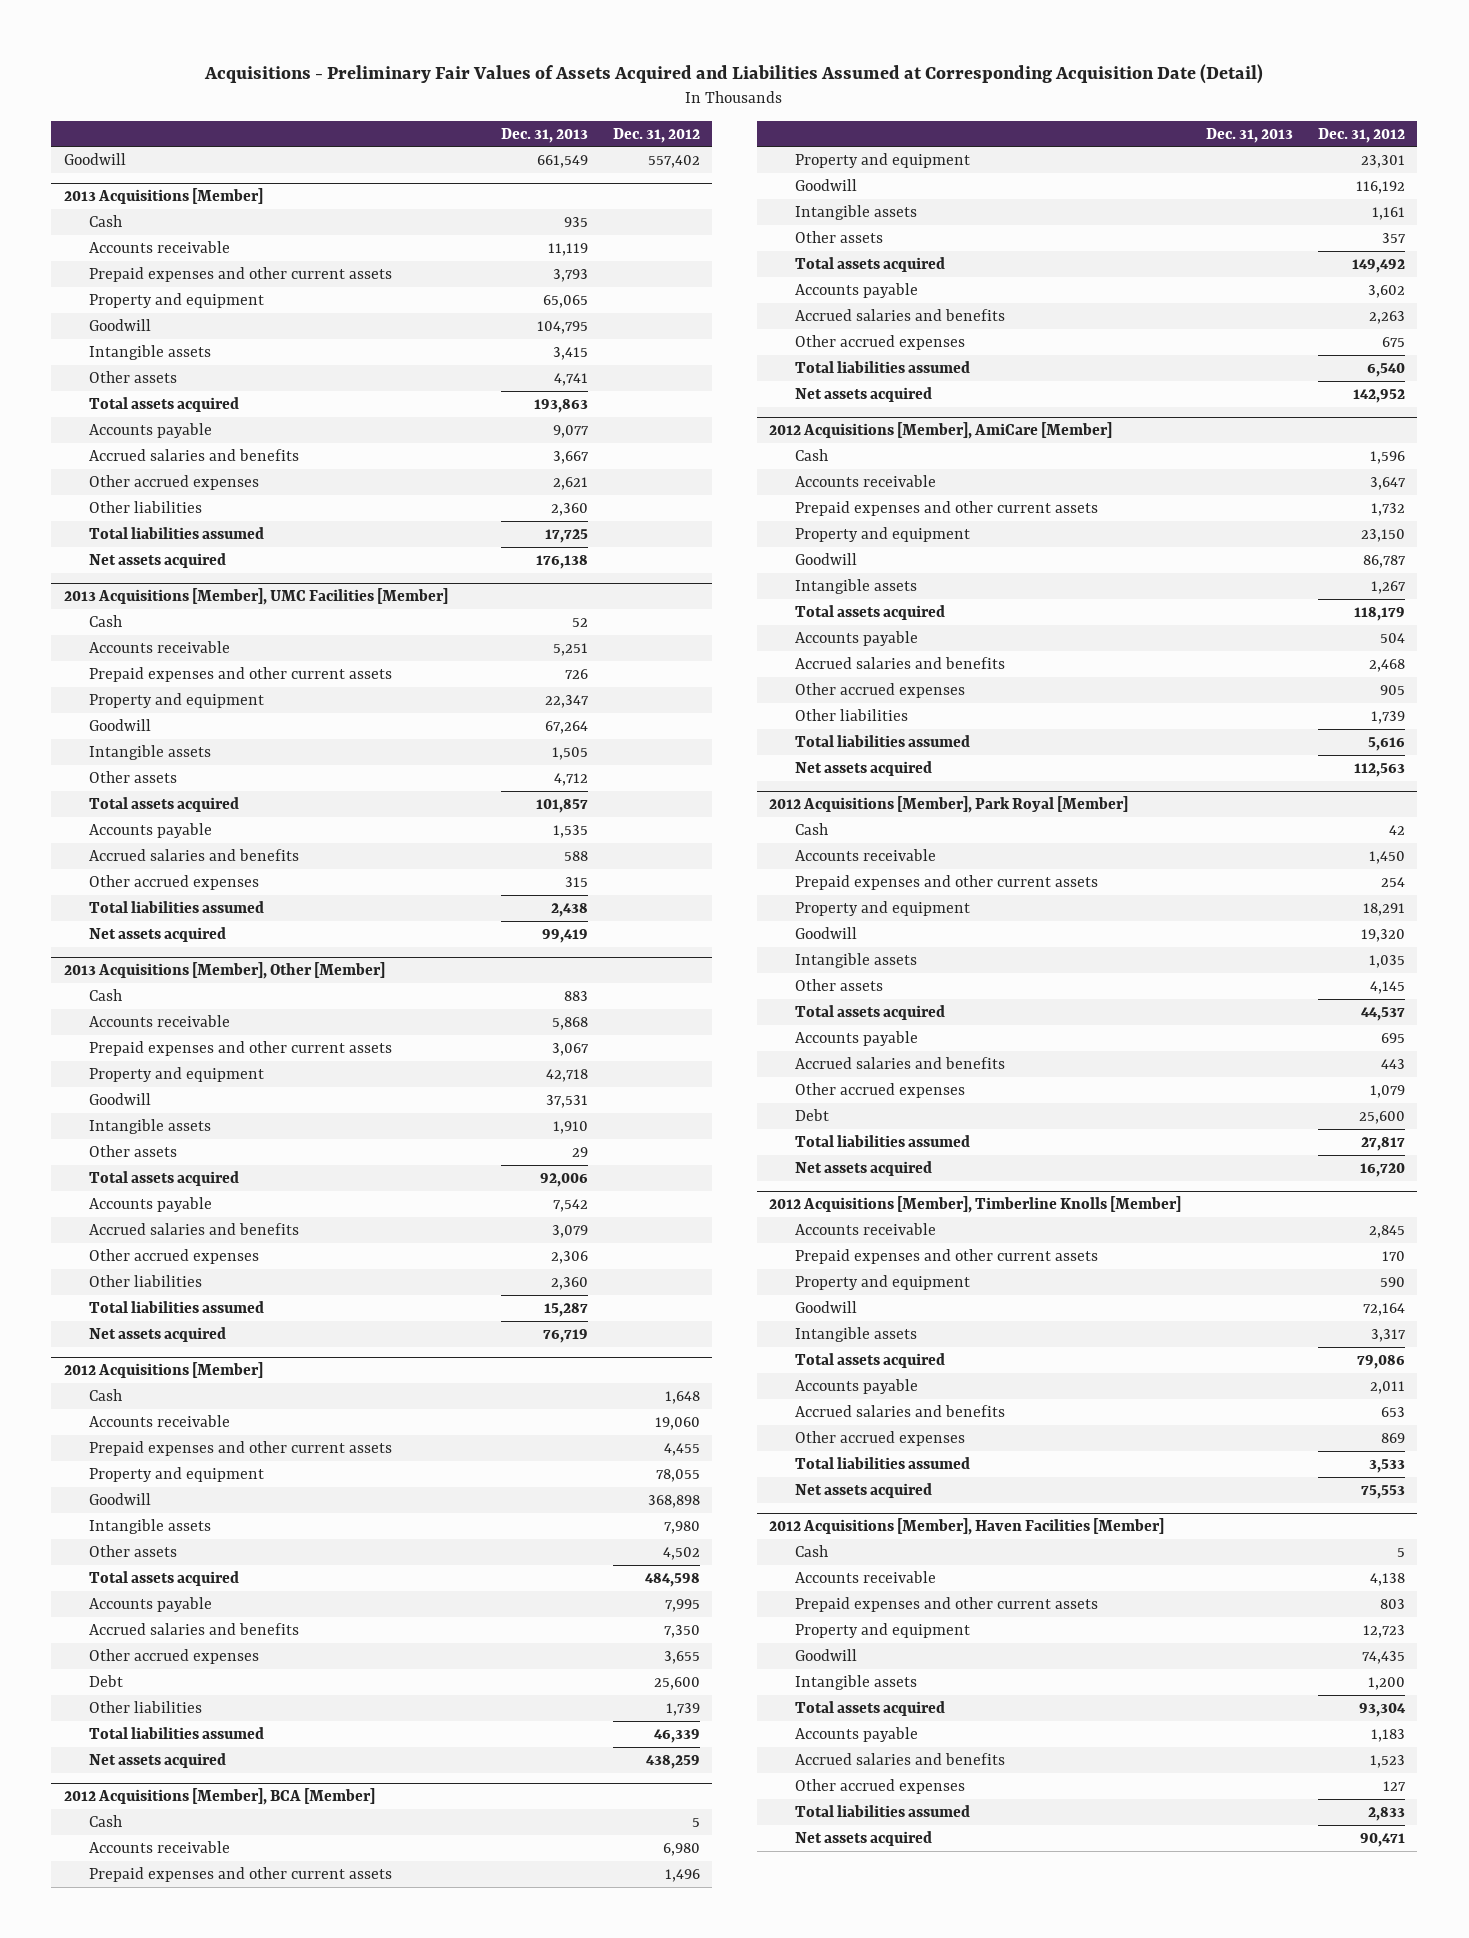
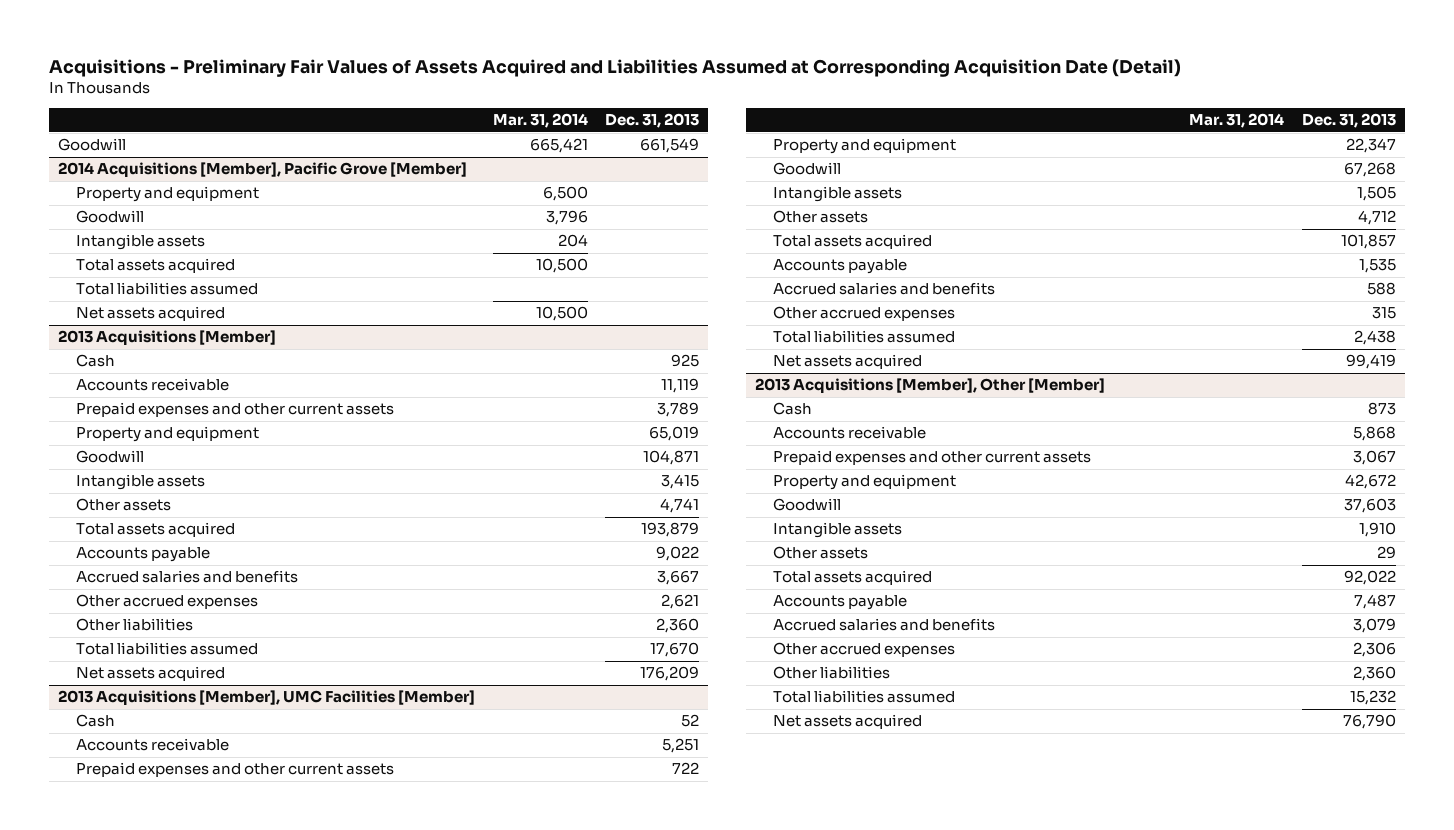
- | Dec. 31, 2013 | Dec. 31, 2012
+ | Mar. 31, 2014 | Dec. 31, 2013
+ 2014 Acquisitions [Member], Pacific Grove [Member]
+ Property and equipment | 6,500 |
+ Goodwill | 3,796 |
+ Intangible assets | 204 |
+ Total assets acquired | 10,500 |
+ Total liabilities assumed
+ Net assets acquired | 10,500 |
@ 2013 Acquisitions [Member]
- Cash | 935 |
+ Cash | | 925
- Prepaid expenses and other current assets | 3,793 |
- Property and equipment | 65,065 |
- Goodwill | 104,795 |
+ Prepaid expenses and other current assets | | 3,789
+ Property and equipment | | 65,019
+ Goodwill | | 104,871
- Total assets acquired | 193,863 |
- Accounts payable | 9,077 |
+ Total assets acquired | | 193,879
+ Accounts payable | | 9,022
- Total liabilities assumed | 17,725 |
- Net assets acquired | 176,138 |
+ Total liabilities assumed | | 17,670
+ Net assets acquired | | 176,209
@ 2013 Acquisitions [Member], UMC Facilities [Member]
- Prepaid expenses and other current assets | 726 |
+ Prepaid expenses and other current assets | | 722
- Goodwill | 67,264 |
+ Goodwill | | 67,268
@ 2013 Acquisitions [Member], Other [Member]
- Cash | 883 |
+ Cash | | 873
- Property and equipment | 42,718 |
- Goodwill | 37,531 |
+ Property and equipment | | 42,672
+ Goodwill | | 37,603
- Total assets acquired | 92,006 |
- Accounts payable | 7,542 |
+ Total assets acquired | | 92,022
+ Accounts payable | | 7,487
- Total liabilities assumed | 15,287 |
- Net assets acquired | 76,719 |
- 2012 Acquisitions [Member]
- Cash | | 1,648
- Accounts receivable | | 19,060
- Prepaid expenses and other current assets | | 4,455
- Property and equipment | | 78,055
- Goodwill | | 368,898
- Intangible assets | | 7,980
- Other assets | | 4,502
- Total assets acquired | | 484,598
- Accounts payable | | 7,995
- Accrued salaries and benefits | | 7,350
- Other accrued expenses | | 3,655
- Debt | | 25,600
- Other liabilities | | 1,739
- Total liabilities assumed | | 46,339
- Net assets acquired | | 438,259
- 2012 Acquisitions [Member], BCA [Member]
- Cash | | 5
- Accounts receivable | | 6,980
- Prepaid expenses and other current assets | | 1,496
- Property and equipment | | 23,301
- Goodwill | | 116,192
- Intangible assets | | 1,161
- Other assets | | 357
- Total assets acquired | | 149,492
- Accounts payable | | 3,602
- Accrued salaries and benefits | | 2,263
- Other accrued expenses | | 675
- Total liabilities assumed | | 6,540
- Net assets acquired | | 142,952
- 2012 Acquisitions [Member], AmiCare [Member]
- Cash | | 1,596
- Accounts receivable | | 3,647
- Prepaid expenses and other current assets | | 1,732
- Property and equipment | | 23,150
- Goodwill | | 86,787
- Intangible assets | | 1,267
- Total assets acquired | | 118,179
- Accounts payable | | 504
- Accrued salaries and benefits | | 2,468
- Other accrued expenses | | 905
- Other liabilities | | 1,739
- Total liabilities assumed | | 5,616
- Net assets acquired | | 112,563
- 2012 Acquisitions [Member], Park Royal [Member]
- Cash | | 42
- Accounts receivable | | 1,450
- Prepaid expenses and other current assets | | 254
- Property and equipment | | 18,291
- Goodwill | | 19,320
- Intangible assets | | 1,035
- Other assets | | 4,145
- Total assets acquired | | 44,537
- Accounts payable | | 695
- Accrued salaries and benefits | | 443
- Other accrued expenses | | 1,079
- Debt | | 25,600
- Total liabilities assumed | | 27,817
- Net assets acquired | | 16,720
- 2012 Acquisitions [Member], Timberline Knolls [Member]
- Accounts receivable | | 2,845
- Prepaid expenses and other current assets | | 170
- Property and equipment | | 590
- Goodwill | | 72,164
- Intangible assets | | 3,317
- Total assets acquired | | 79,086
- Accounts payable | | 2,011
- Accrued salaries and benefits | | 653
- Other accrued expenses | | 869
- Total liabilities assumed | | 3,533
- Net assets acquired | | 75,553
- 2012 Acquisitions [Member], Haven Facilities [Member]
- Cash | | 5
- Accounts receivable | | 4,138
- Prepaid expenses and other current assets | | 803
- Property and equipment | | 12,723
- Goodwill | | 74,435
- Intangible assets | | 1,200
- Total assets acquired | | 93,304
- Accounts payable | | 1,183
- Accrued salaries and benefits | | 1,523
- Other accrued expenses | | 127
- Total liabilities assumed | | 2,833
- Net assets acquired | | 90,471
@ 2013 Acquisitions [Member], Other [Member]
+ Total liabilities assumed | | 15,232
+ Net assets acquired | | 76,790

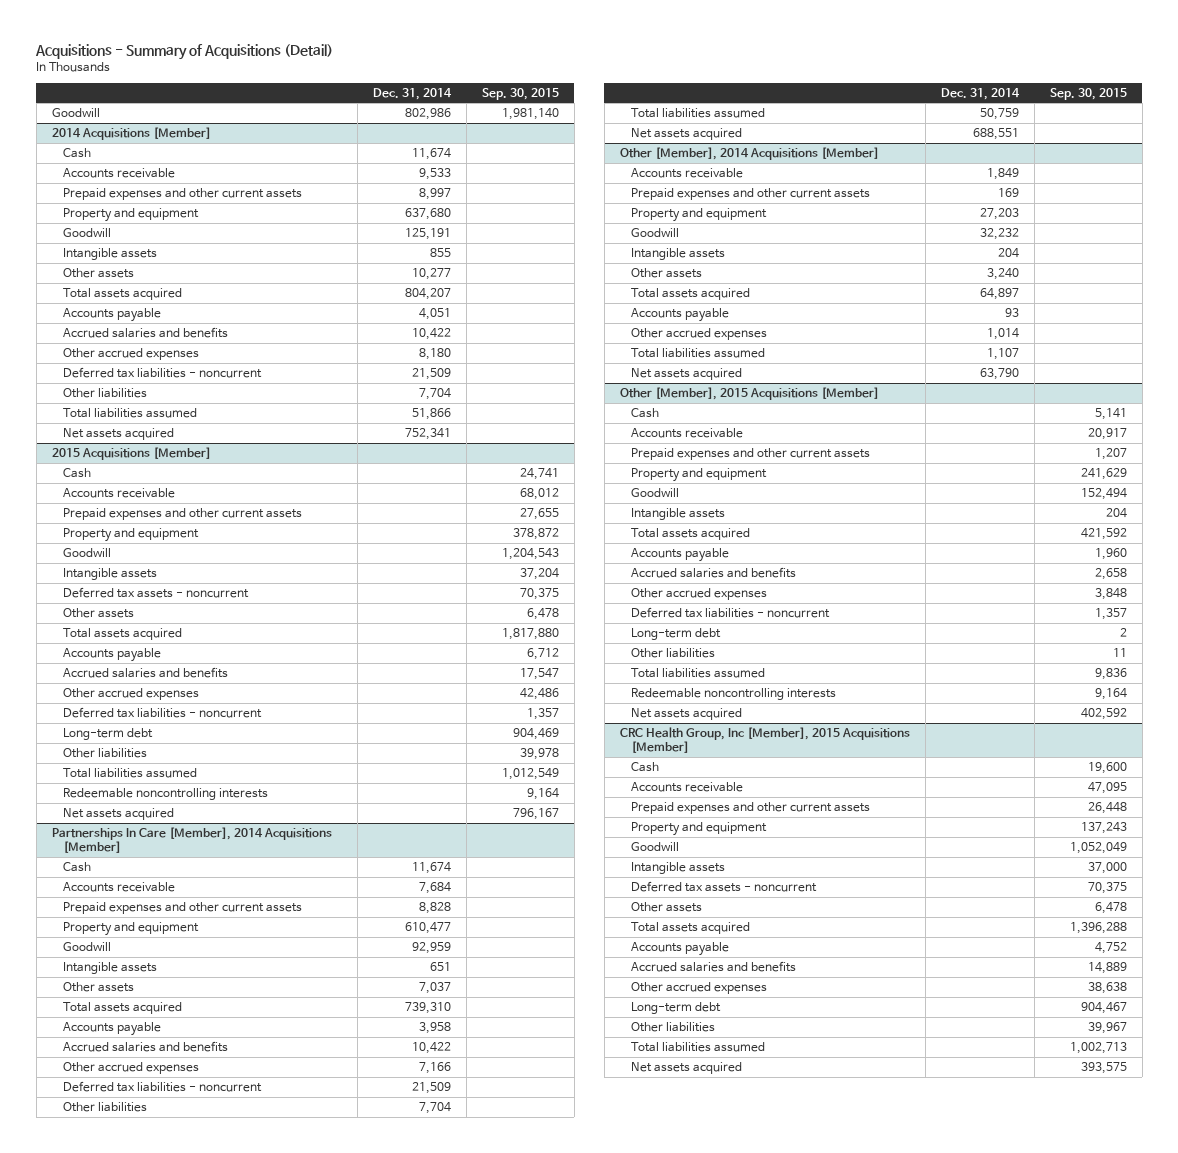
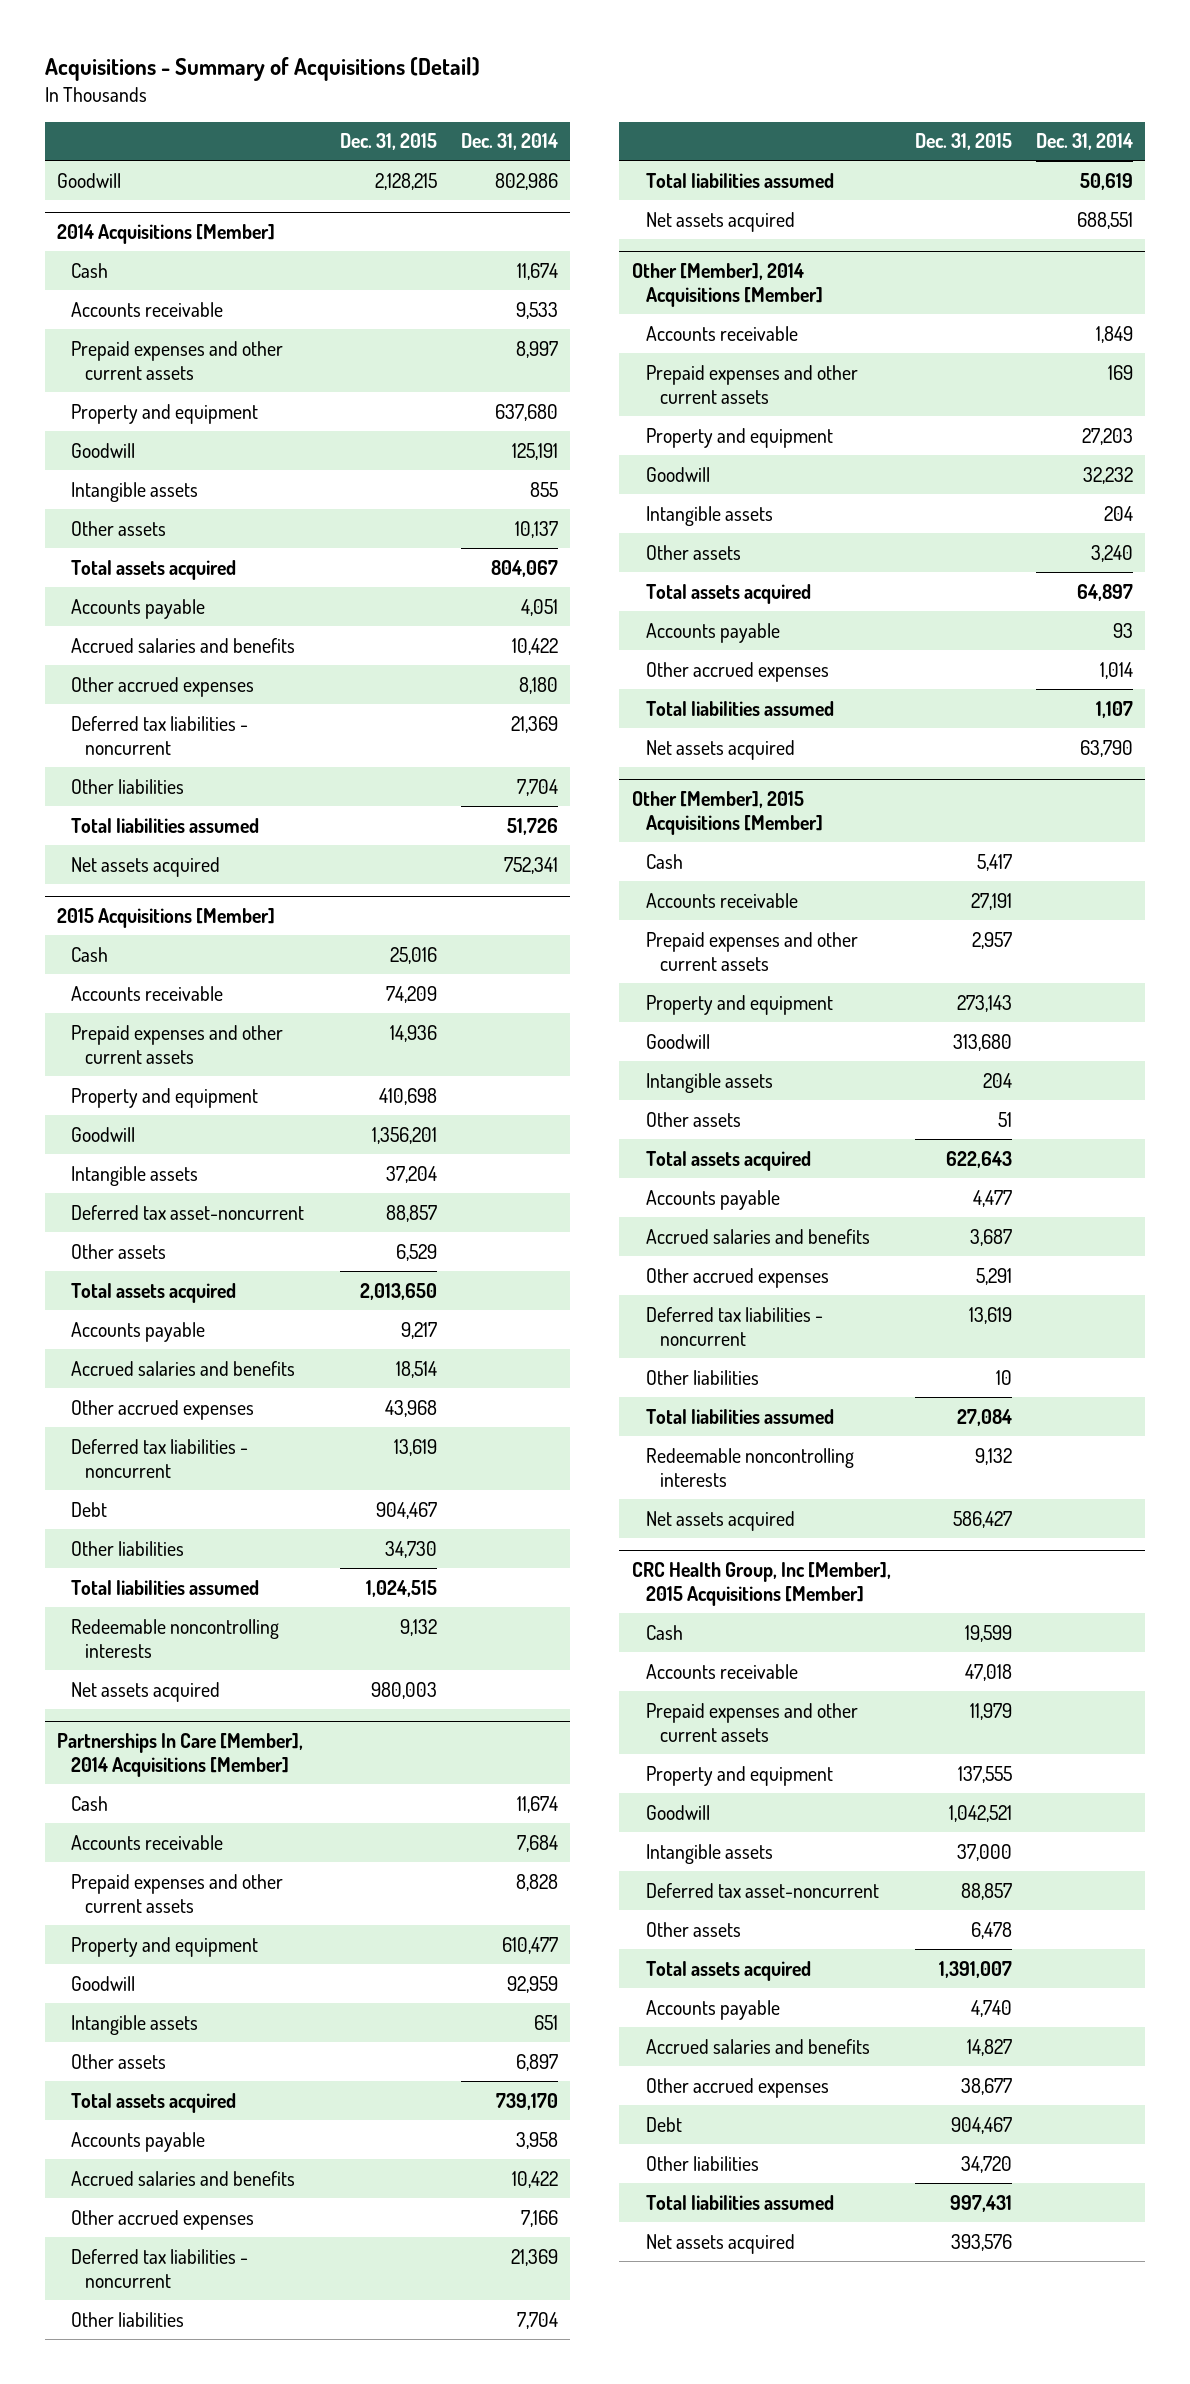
- | Dec. 31, 2014 | Sep. 30, 2015
+ | Dec. 31, 2015 | Dec. 31, 2014
@ 2014 Acquisitions [Member]
- Other assets | 10,277 |
- Total assets acquired | 804,207 |
+ Other assets | | 10,137
+ Total assets acquired | | 804,067
- Deferred tax liabilities - noncurrent | 21,509 |
+ Deferred tax liabilities - noncurrent | | 21,369
- Total liabilities assumed | 51,866 |
+ Total liabilities assumed | | 51,726
@ 2015 Acquisitions [Member]
- Deferred tax assets - noncurrent | | 70,375
+ Deferred tax asset-noncurrent | 88,857 |
- Long-term debt | | 904,469
+ Debt | 904,467 |
@ Partnerships In Care [Member], 2014 Acquisitions [Member]
- Other assets | 7,037 |
- Total assets acquired | 739,310 |
+ Other assets | | 6,897
+ Total assets acquired | | 739,170
- Deferred tax liabilities - noncurrent | 21,509 |
+ Deferred tax liabilities - noncurrent | | 21,369
- Total liabilities assumed | 50,759 |
+ Total liabilities assumed | | 50,619
@ Other [Member], 2015 Acquisitions [Member]
+ Other assets | 51 |
- Long-term debt | | 2
@ CRC Health Group, Inc [Member], 2015 Acquisitions [Member]
- Deferred tax assets - noncurrent | | 70,375
+ Deferred tax asset-noncurrent | 88,857 |
- Long-term debt | | 904,467
+ Debt | 904,467 |

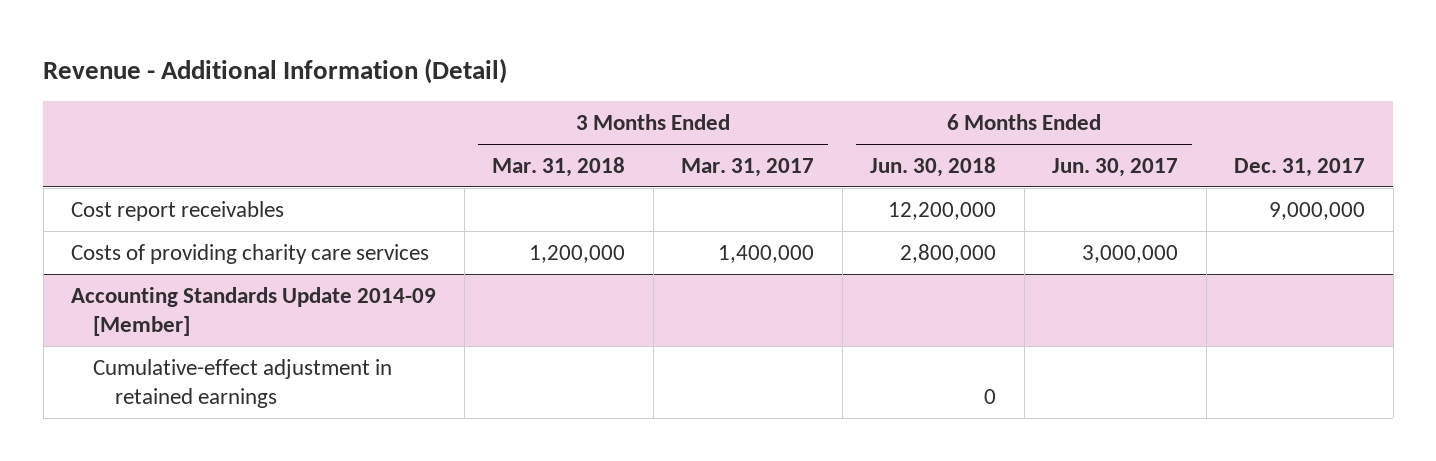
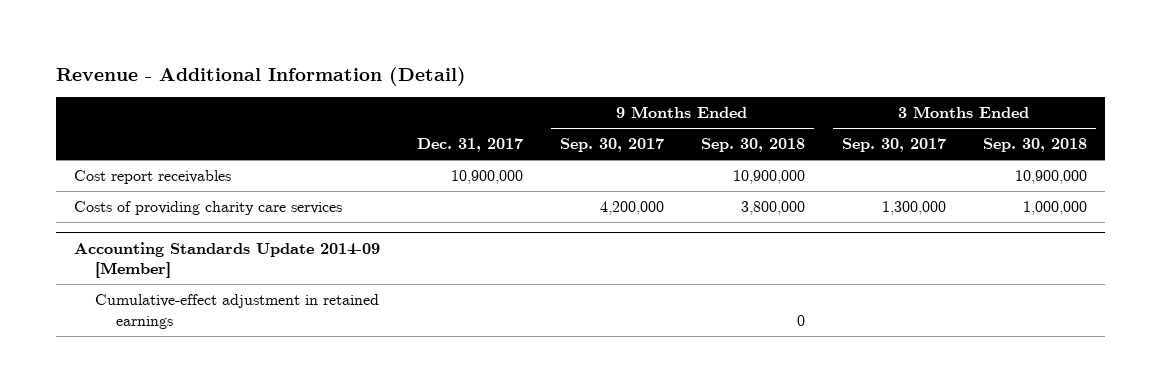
- | 3 Months Ended Mar. 31, 2018 | 3 Months Ended Mar. 31, 2017 | 6 Months Ended Jun. 30, 2018 | 6 Months Ended Jun. 30, 2017 | Dec. 31, 2017
+ | Dec. 31, 2017 | 9 Months Ended Sep. 30, 2017 | 9 Months Ended Sep. 30, 2018 | 3 Months Ended Sep. 30, 2017 | 3 Months Ended Sep. 30, 2018
- Cost report receivables | | | 12,200,000 | | 9,000,000
+ Cost report receivables | 10,900,000 | | 10,900,000 | | 10,900,000

